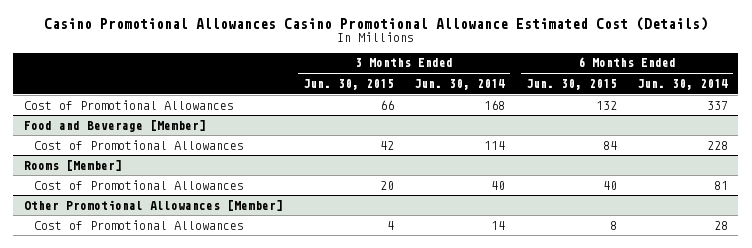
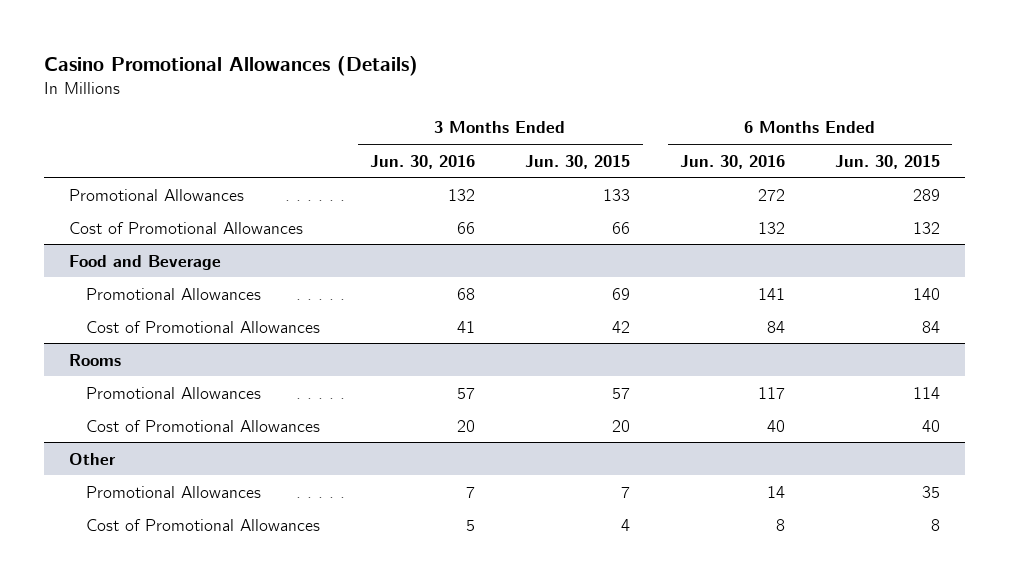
- Casino Promotional Allowances Casino Promotional Allowance Estimated Cost (Details)
+ Casino Promotional Allowances (Details)
- | 3 Months Ended Jun. 30, 2015 | 3 Months Ended Jun. 30, 2014 | 6 Months Ended Jun. 30, 2015 | 6 Months Ended Jun. 30, 2014
+ | 3 Months Ended Jun. 30, 2016 | 3 Months Ended Jun. 30, 2015 | 6 Months Ended Jun. 30, 2016 | 6 Months Ended Jun. 30, 2015
+ Promotional Allowances | 132 | 133 | 272 | 289
- Food and Beverage [Member]
+ Food and Beverage
+ Promotional Allowances | 68 | 69 | 141 | 140
- Rooms [Member]
+ Rooms
+ Promotional Allowances | 57 | 57 | 117 | 114
- Other Promotional Allowances [Member]
+ Other
+ Promotional Allowances | 7 | 7 | 14 | 35

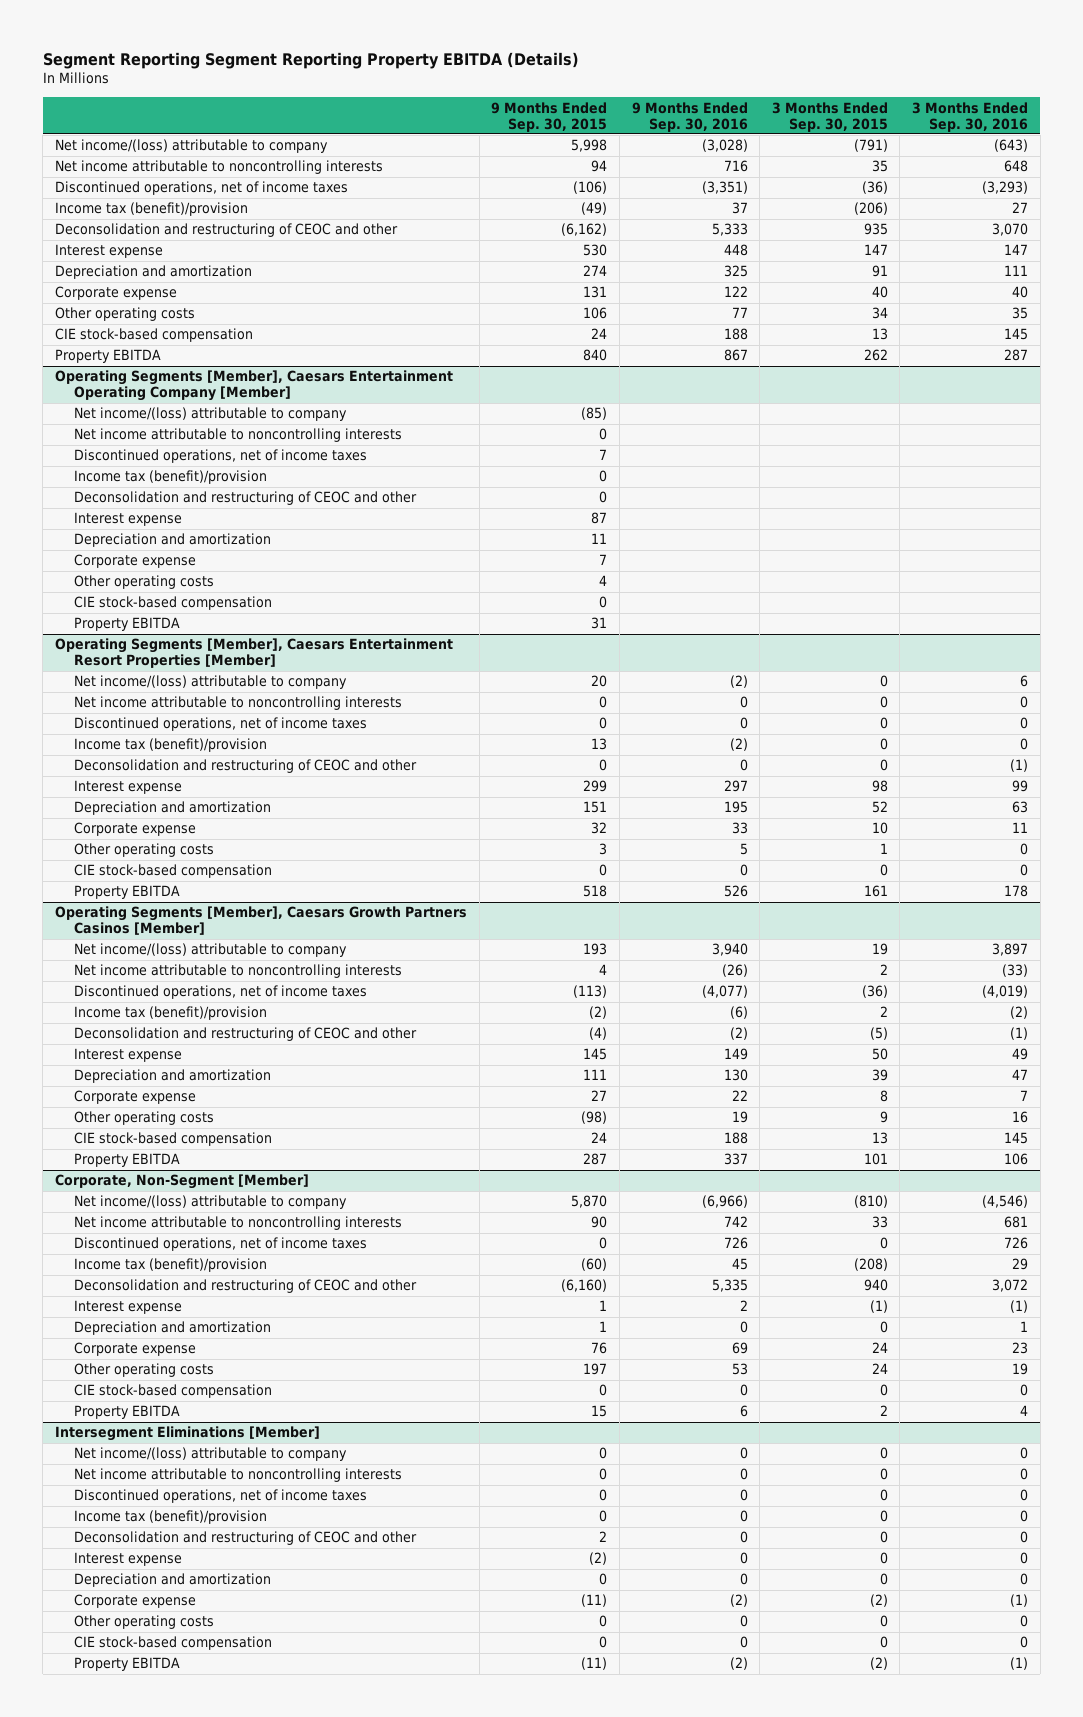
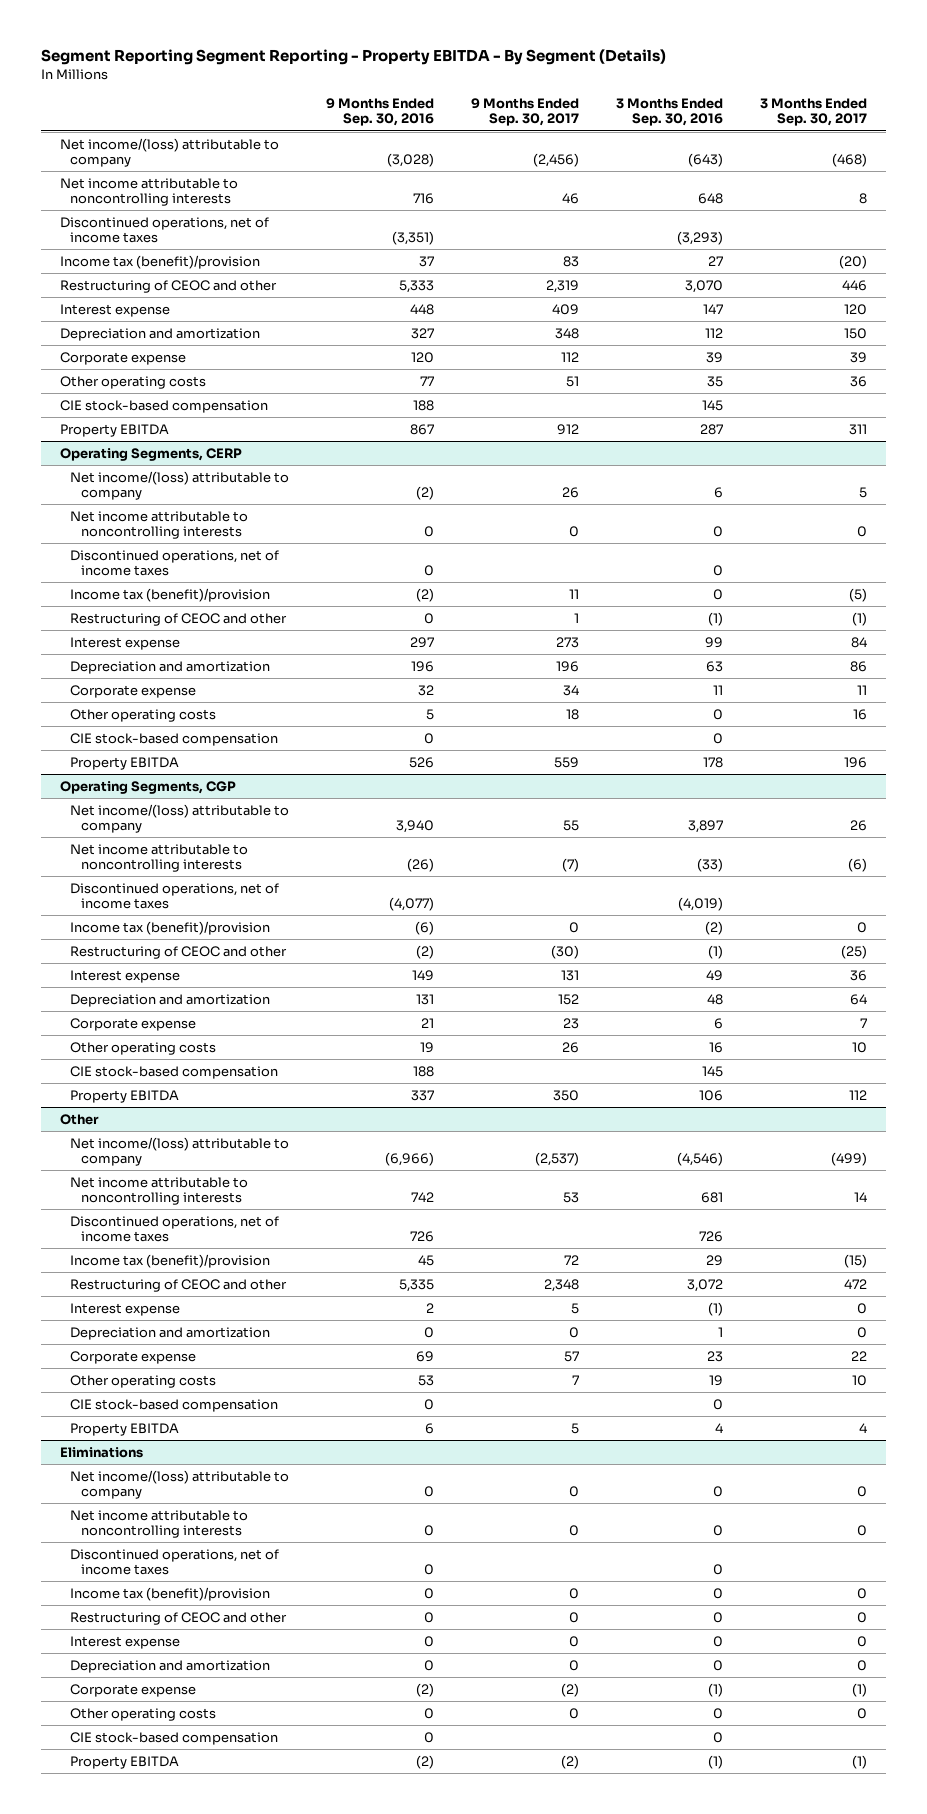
- Segment Reporting Segment Reporting Property EBITDA (Details)
+ Segment Reporting Segment Reporting - Property EBITDA - By Segment (Details)
- | 9 Months Ended Sep. 30, 2015 | 9 Months Ended Sep. 30, 2016 | 3 Months Ended Sep. 30, 2015 | 3 Months Ended Sep. 30, 2016
+ | 9 Months Ended Sep. 30, 2016 | 9 Months Ended Sep. 30, 2017 | 3 Months Ended Sep. 30, 2016 | 3 Months Ended Sep. 30, 2017
- Deconsolidation and restructuring of CEOC and other | (6,162) | 5,333 | 935 | 3,070
+ Restructuring of CEOC and other | 5,333 | 2,319 | 3,070 | 446
- Depreciation and amortization | 274 | 325 | 91 | 111
- Corporate expense | 131 | 122 | 40 | 40
+ Depreciation and amortization | 327 | 348 | 112 | 150
+ Corporate expense | 120 | 112 | 39 | 39
- Operating Segments [Member], Caesars Entertainment Operating Company [Member]
- Net income/(loss) attributable to company | (85) | | |
- Net income attributable to noncontrolling interests | 0 | | |
- Discontinued operations, net of income taxes | 7 | | |
- Income tax (benefit)/provision | 0 | | |
- Deconsolidation and restructuring of CEOC and other | 0 | | |
- Interest expense | 87 | | |
- Depreciation and amortization | 11 | | |
- Corporate expense | 7 | | |
- Other operating costs | 4 | | |
- CIE stock-based compensation | 0 | | |
- Property EBITDA | 31 | | |
- Operating Segments [Member], Caesars Entertainment Resort Properties [Member]
+ Operating Segments, CERP
- Deconsolidation and restructuring of CEOC and other | 0 | 0 | 0 | (1)
+ Restructuring of CEOC and other | 0 | 1 | (1) | (1)
- Depreciation and amortization | 151 | 195 | 52 | 63
- Corporate expense | 32 | 33 | 10 | 11
+ Depreciation and amortization | 196 | 196 | 63 | 86
+ Corporate expense | 32 | 34 | 11 | 11
- Operating Segments [Member], Caesars Growth Partners Casinos [Member]
+ Operating Segments, CGP
- Deconsolidation and restructuring of CEOC and other | (4) | (2) | (5) | (1)
+ Restructuring of CEOC and other | (2) | (30) | (1) | (25)
- Depreciation and amortization | 111 | 130 | 39 | 47
- Corporate expense | 27 | 22 | 8 | 7
+ Depreciation and amortization | 131 | 152 | 48 | 64
+ Corporate expense | 21 | 23 | 6 | 7
- Corporate, Non-Segment [Member]
+ Other
- Deconsolidation and restructuring of CEOC and other | (6,160) | 5,335 | 940 | 3,072
+ Restructuring of CEOC and other | 5,335 | 2,348 | 3,072 | 472
- Intersegment Eliminations [Member]
+ Eliminations
- Deconsolidation and restructuring of CEOC and other | 2 | 0 | 0 | 0
+ Restructuring of CEOC and other | 0 | 0 | 0 | 0

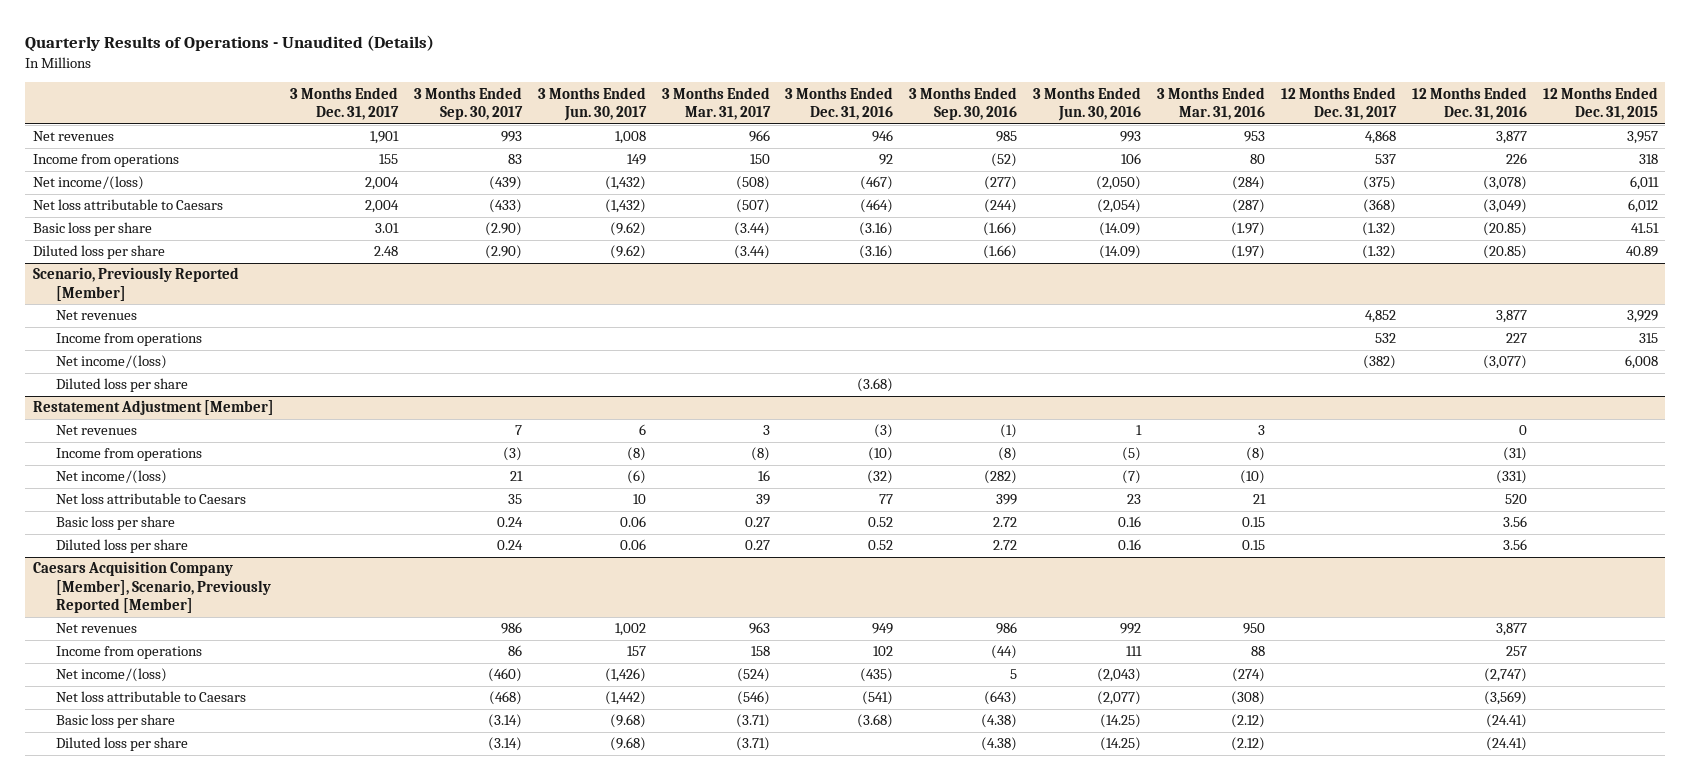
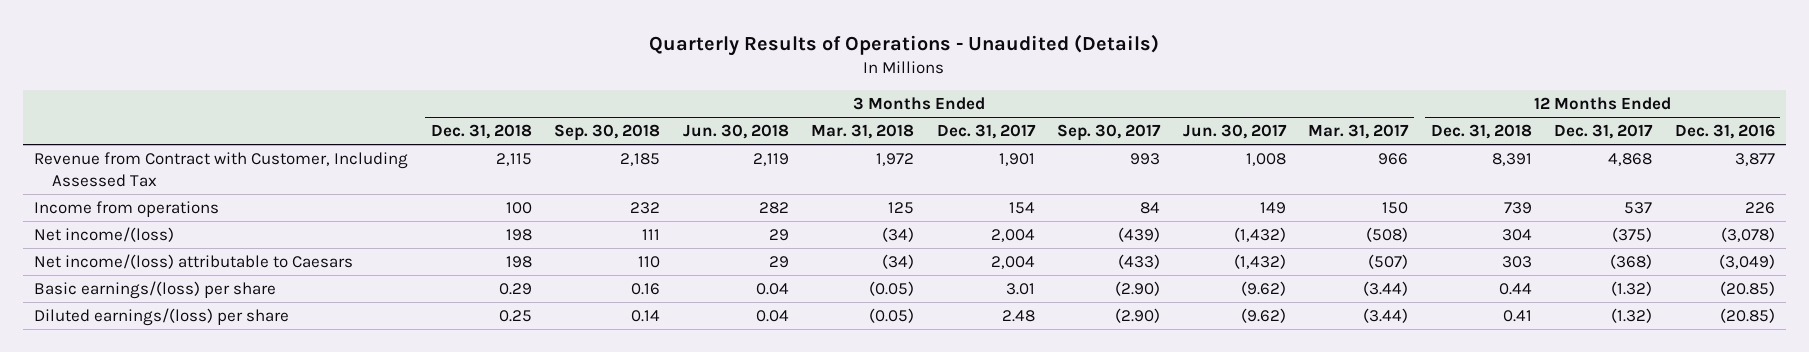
- | 3 Months Ended Dec. 31, 2017 | 3 Months Ended Sep. 30, 2017 | 3 Months Ended Jun. 30, 2017 | 3 Months Ended Mar. 31, 2017 | 3 Months Ended Dec. 31, 2016 | 3 Months Ended Sep. 30, 2016 | 3 Months Ended Jun. 30, 2016 | 3 Months Ended Mar. 31, 2016 | 12 Months Ended Dec. 31, 2017 | 12 Months Ended Dec. 31, 2016 | 12 Months Ended Dec. 31, 2015
+ | 3 Months Ended Dec. 31, 2018 | 3 Months Ended Sep. 30, 2018 | 3 Months Ended Jun. 30, 2018 | 3 Months Ended Mar. 31, 2018 | 3 Months Ended Dec. 31, 2017 | 3 Months Ended Sep. 30, 2017 | 3 Months Ended Jun. 30, 2017 | 3 Months Ended Mar. 31, 2017 | 12 Months Ended Dec. 31, 2018 | 12 Months Ended Dec. 31, 2017 | 12 Months Ended Dec. 31, 2016
- Net revenues | 1,901 | 993 | 1,008 | 966 | 946 | 985 | 993 | 953 | 4,868 | 3,877 | 3,957
- Income from operations | 155 | 83 | 149 | 150 | 92 | (52) | 106 | 80 | 537 | 226 | 318
+ Revenue from Contract with Customer, Including Assessed Tax | 2,115 | 2,185 | 2,119 | 1,972 | 1,901 | 993 | 1,008 | 966 | 8,391 | 4,868 | 3,877
+ Income from operations | 100 | 232 | 282 | 125 | 154 | 84 | 149 | 150 | 739 | 537 | 226
- Net loss attributable to Caesars | 2,004 | (433) | (1,432) | (507) | (464) | (244) | (2,054) | (287) | (368) | (3,049) | 6,012
- Basic loss per share | 3.01 | (2.90) | (9.62) | (3.44) | (3.16) | (1.66) | (14.09) | (1.97) | (1.32) | (20.85) | 41.51
- Diluted loss per share | 2.48 | (2.90) | (9.62) | (3.44) | (3.16) | (1.66) | (14.09) | (1.97) | (1.32) | (20.85) | 40.89
- Scenario, Previously Reported [Member]
- Net revenues | | | | | | | | | 4,852 | 3,877 | 3,929
- Income from operations | | | | | | | | | 532 | 227 | 315
- Net income/(loss) | | | | | | | | | (382) | (3,077) | 6,008
- Diluted loss per share | | | | | (3.68) | | | | | |
- Restatement Adjustment [Member]
- Net revenues | | 7 | 6 | 3 | (3) | (1) | 1 | 3 | | 0 |
- Income from operations | | (3) | (8) | (8) | (10) | (8) | (5) | (8) | | (31) |
- Net income/(loss) | | 21 | (6) | 16 | (32) | (282) | (7) | (10) | | (331) |
- Net loss attributable to Caesars | | 35 | 10 | 39 | 77 | 399 | 23 | 21 | | 520 |
- Basic loss per share | | 0.24 | 0.06 | 0.27 | 0.52 | 2.72 | 0.16 | 0.15 | | 3.56 |
- Diluted loss per share | | 0.24 | 0.06 | 0.27 | 0.52 | 2.72 | 0.16 | 0.15 | | 3.56 |
- Caesars Acquisition Company [Member], Scenario, Previously Reported [Member]
- Net revenues | | 986 | 1,002 | 963 | 949 | 986 | 992 | 950 | | 3,877 |
- Income from operations | | 86 | 157 | 158 | 102 | (44) | 111 | 88 | | 257 |
- Net income/(loss) | | (460) | (1,426) | (524) | (435) | 5 | (2,043) | (274) | | (2,747) |
- Net loss attributable to Caesars | | (468) | (1,442) | (546) | (541) | (643) | (2,077) | (308) | | (3,569) |
- Basic loss per share | | (3.14) | (9.68) | (3.71) | (3.68) | (4.38) | (14.25) | (2.12) | | (24.41) |
- Diluted loss per share | | (3.14) | (9.68) | (3.71) | | (4.38) | (14.25) | (2.12) | | (24.41) |
+ Net income/(loss) attributable to Caesars | 198 | 110 | 29 | (34) | 2,004 | (433) | (1,432) | (507) | 303 | (368) | (3,049)
+ Basic earnings/(loss) per share | 0.29 | 0.16 | 0.04 | (0.05) | 3.01 | (2.90) | (9.62) | (3.44) | 0.44 | (1.32) | (20.85)
+ Diluted earnings/(loss) per share | 0.25 | 0.14 | 0.04 | (0.05) | 2.48 | (2.90) | (9.62) | (3.44) | 0.41 | (1.32) | (20.85)

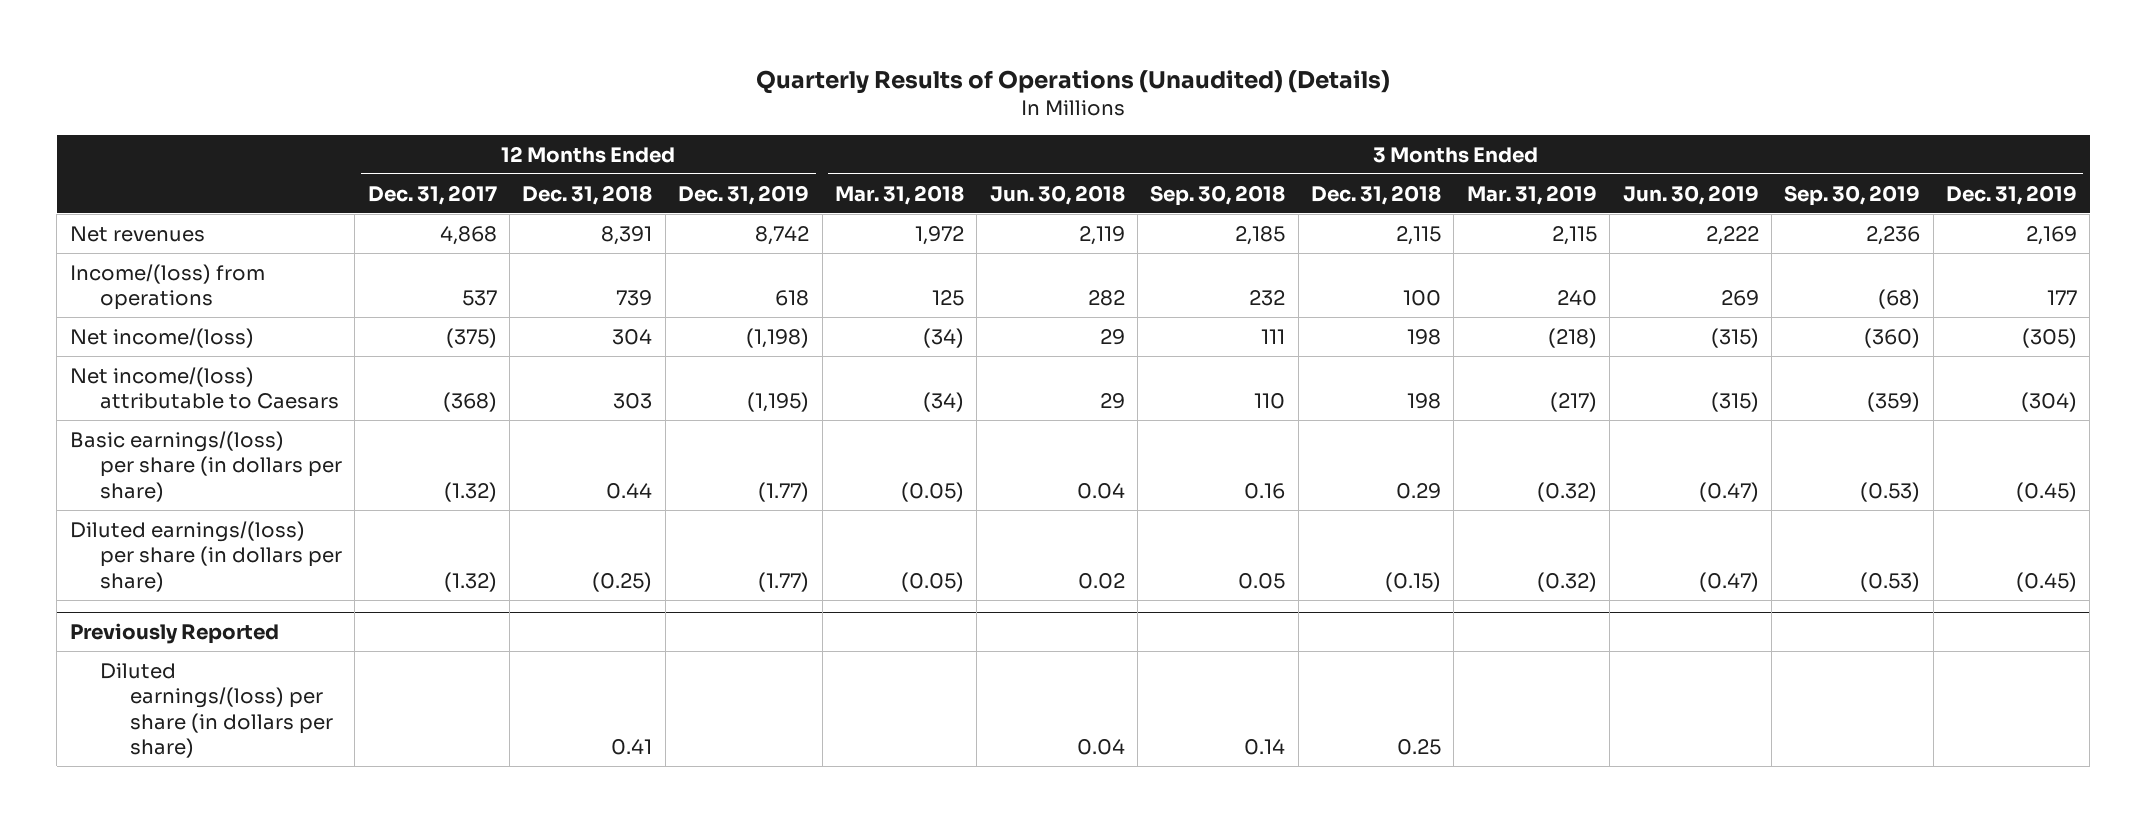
- Quarterly Results of Operations - Unaudited (Details)
+ Quarterly Results of Operations (Unaudited) (Details)
- | 3 Months Ended Dec. 31, 2018 | 3 Months Ended Sep. 30, 2018 | 3 Months Ended Jun. 30, 2018 | 3 Months Ended Mar. 31, 2018 | 3 Months Ended Dec. 31, 2017 | 3 Months Ended Sep. 30, 2017 | 3 Months Ended Jun. 30, 2017 | 3 Months Ended Mar. 31, 2017 | 12 Months Ended Dec. 31, 2018 | 12 Months Ended Dec. 31, 2017 | 12 Months Ended Dec. 31, 2016
+ | 12 Months Ended Dec. 31, 2017 | 12 Months Ended Dec. 31, 2018 | 12 Months Ended Dec. 31, 2019 | 3 Months Ended Mar. 31, 2018 | 3 Months Ended Jun. 30, 2018 | 3 Months Ended Sep. 30, 2018 | 3 Months Ended Dec. 31, 2018 | 3 Months Ended Mar. 31, 2019 | 3 Months Ended Jun. 30, 2019 | 3 Months Ended Sep. 30, 2019 | 3 Months Ended Dec. 31, 2019
- Revenue from Contract with Customer, Including Assessed Tax | 2,115 | 2,185 | 2,119 | 1,972 | 1,901 | 993 | 1,008 | 966 | 8,391 | 4,868 | 3,877
- Income from operations | 100 | 232 | 282 | 125 | 154 | 84 | 149 | 150 | 739 | 537 | 226
+ Net revenues | 4,868 | 8,391 | 8,742 | 1,972 | 2,119 | 2,185 | 2,115 | 2,115 | 2,222 | 2,236 | 2,169
+ Income/(loss) from operations | 537 | 739 | 618 | 125 | 282 | 232 | 100 | 240 | 269 | (68) | 177
- Basic earnings/(loss) per share | 0.29 | 0.16 | 0.04 | (0.05) | 3.01 | (2.90) | (9.62) | (3.44) | 0.44 | (1.32) | (20.85)
- Diluted earnings/(loss) per share | 0.25 | 0.14 | 0.04 | (0.05) | 2.48 | (2.90) | (9.62) | (3.44) | 0.41 | (1.32) | (20.85)
+ Basic earnings/(loss) per share (in dollars per share) | (1.32) | 0.44 | (1.77) | (0.05) | 0.04 | 0.16 | 0.29 | (0.32) | (0.47) | (0.53) | (0.45)
+ Diluted earnings/(loss) per share (in dollars per share) | (1.32) | (0.25) | (1.77) | (0.05) | 0.02 | 0.05 | (0.15) | (0.32) | (0.47) | (0.53) | (0.45)
+ Previously Reported
+ Diluted earnings/(loss) per share (in dollars per share) | | 0.41 | | | 0.04 | 0.14 | 0.25 | | | |

